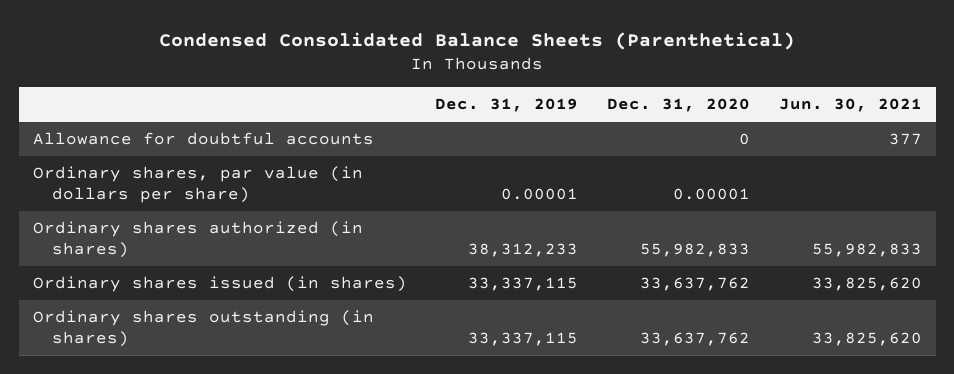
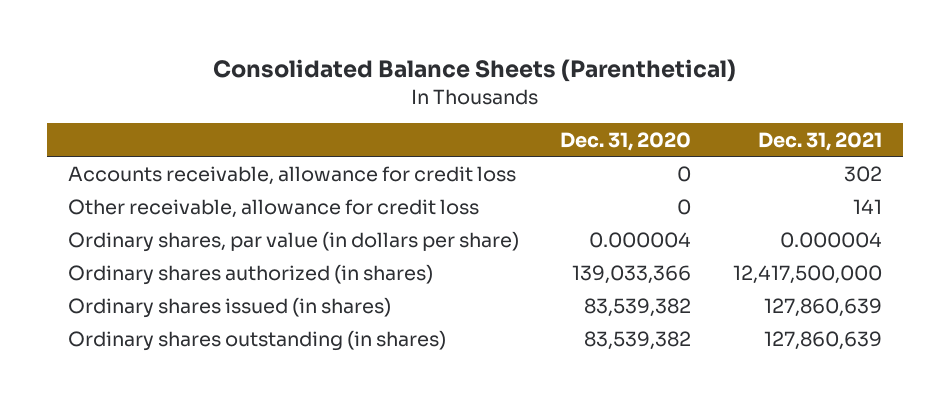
- Condensed Consolidated Balance Sheets (Parenthetical)
+ Consolidated Balance Sheets (Parenthetical)
- | Dec. 31, 2019 | Dec. 31, 2020 | Jun. 30, 2021
+ | Dec. 31, 2020 | Dec. 31, 2021
- Allowance for doubtful accounts | | 0 | 377
- Ordinary shares, par value (in dollars per share) | 0.00001 | 0.00001 |
- Ordinary shares authorized (in shares) | 38,312,233 | 55,982,833 | 55,982,833
- Ordinary shares issued (in shares) | 33,337,115 | 33,637,762 | 33,825,620
- Ordinary shares outstanding (in shares) | 33,337,115 | 33,637,762 | 33,825,620
+ Accounts receivable, allowance for credit loss | 0 | 302
+ Other receivable, allowance for credit loss | 0 | 141
+ Ordinary shares, par value (in dollars per share) | 0.000004 | 0.000004
+ Ordinary shares authorized (in shares) | 139,033,366 | 12,417,500,000
+ Ordinary shares issued (in shares) | 83,539,382 | 127,860,639
+ Ordinary shares outstanding (in shares) | 83,539,382 | 127,860,639

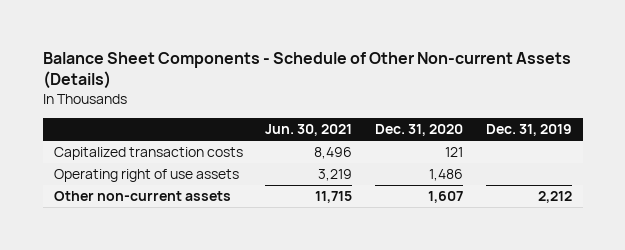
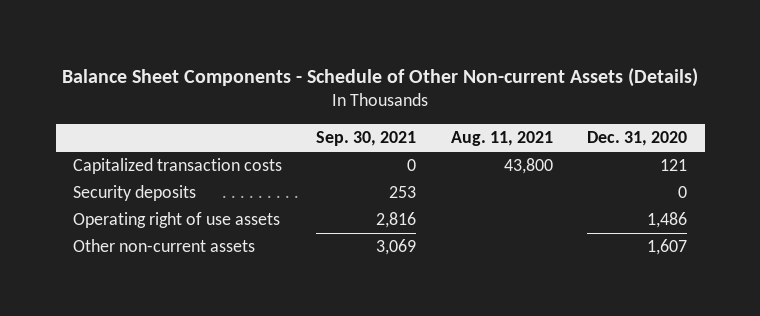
- | Jun. 30, 2021 | Dec. 31, 2020 | Dec. 31, 2019
+ | Sep. 30, 2021 | Aug. 11, 2021 | Dec. 31, 2020
+ Security deposits | 253 | | 0

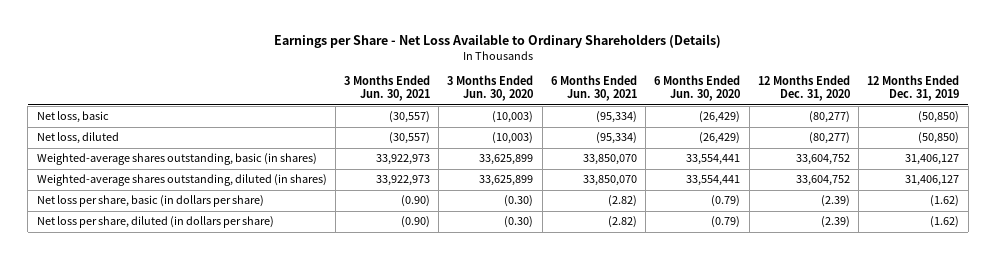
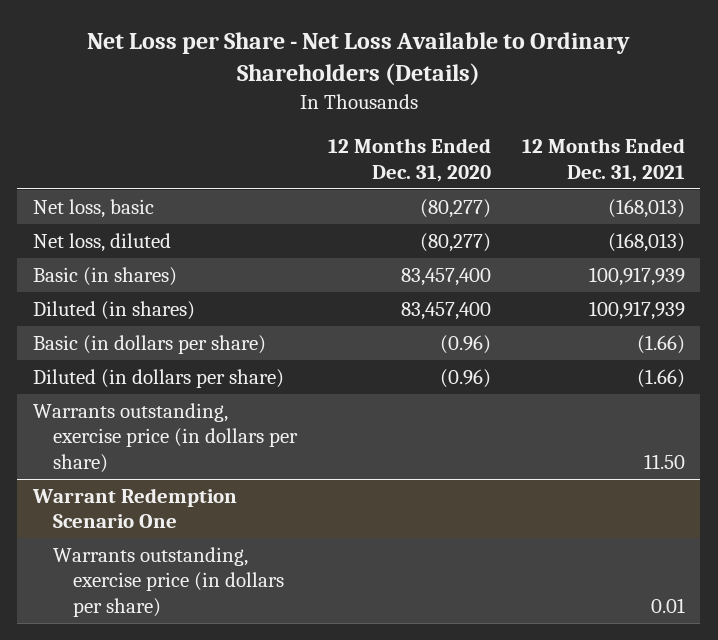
- Earnings per Share - Net Loss Available to Ordinary Shareholders (Details)
+ Net Loss per Share - Net Loss Available to Ordinary Shareholders (Details)
- | 3 Months Ended Jun. 30, 2021 | 3 Months Ended Jun. 30, 2020 | 6 Months Ended Jun. 30, 2021 | 6 Months Ended Jun. 30, 2020 | 12 Months Ended Dec. 31, 2020 | 12 Months Ended Dec. 31, 2019
+ | 12 Months Ended Dec. 31, 2020 | 12 Months Ended Dec. 31, 2021
- Weighted-average shares outstanding, basic (in shares) | 33,922,973 | 33,625,899 | 33,850,070 | 33,554,441 | 33,604,752 | 31,406,127
- Weighted-average shares outstanding, diluted (in shares) | 33,922,973 | 33,625,899 | 33,850,070 | 33,554,441 | 33,604,752 | 31,406,127
- Net loss per share, basic (in dollars per share) | (0.90) | (0.30) | (2.82) | (0.79) | (2.39) | (1.62)
- Net loss per share, diluted (in dollars per share) | (0.90) | (0.30) | (2.82) | (0.79) | (2.39) | (1.62)
+ Basic (in shares) | 83,457,400 | 100,917,939
+ Diluted (in shares) | 83,457,400 | 100,917,939
+ Basic (in dollars per share) | (0.96) | (1.66)
+ Diluted (in dollars per share) | (0.96) | (1.66)
+ Warrants outstanding, exercise price (in dollars per share) | | 11.50
+ Warrant Redemption Scenario One
+ Warrants outstanding, exercise price (in dollars per share) | | 0.01

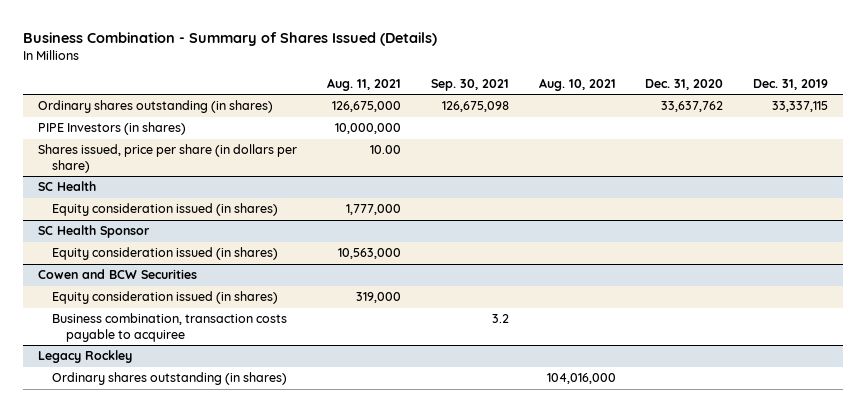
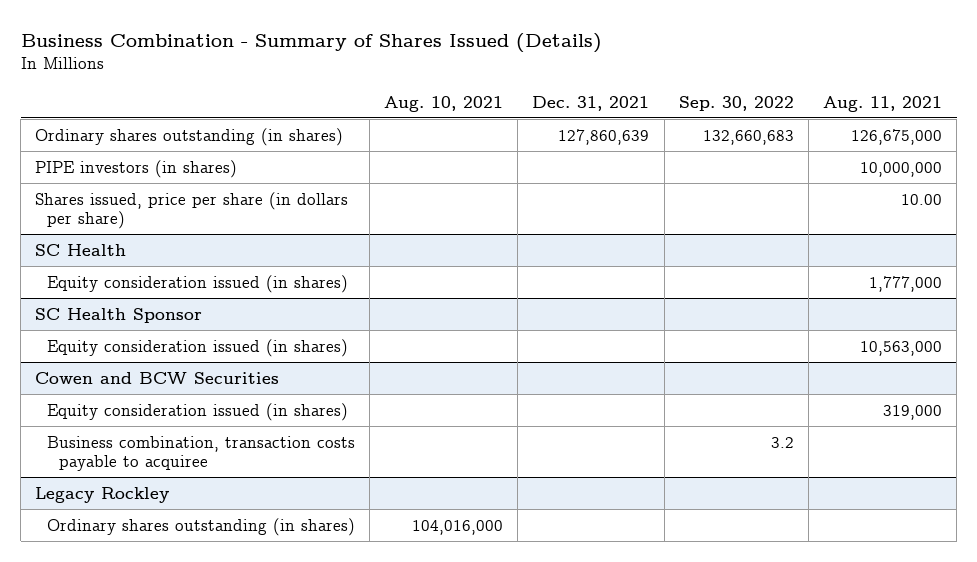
- | Aug. 11, 2021 | Sep. 30, 2021 | Aug. 10, 2021 | Dec. 31, 2020 | Dec. 31, 2019
+ | Aug. 10, 2021 | Dec. 31, 2021 | Sep. 30, 2022 | Aug. 11, 2021
- PIPE Investors (in shares) | 10,000,000 | | | |
+ PIPE investors (in shares) | | | | 10,000,000

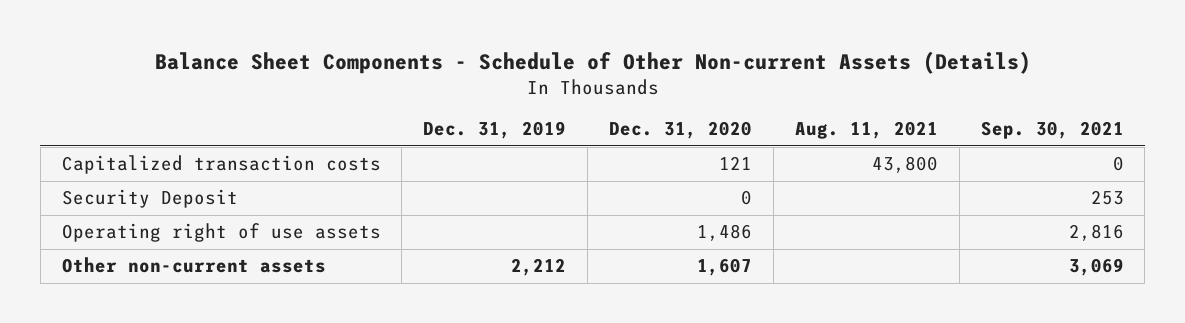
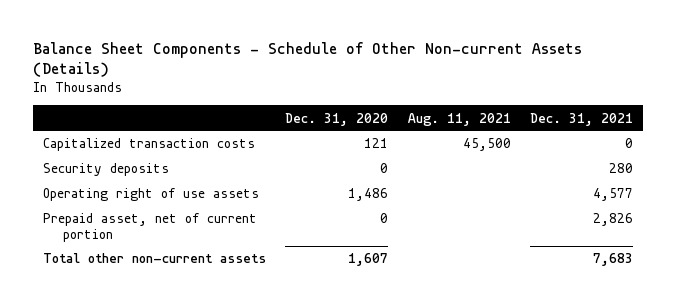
- | Dec. 31, 2019 | Dec. 31, 2020 | Aug. 11, 2021 | Sep. 30, 2021
+ | Dec. 31, 2020 | Aug. 11, 2021 | Dec. 31, 2021
- Capitalized transaction costs | | 121 | 43,800 | 0
- Security Deposit | | 0 | | 253
+ Capitalized transaction costs | 121 | 45,500 | 0
+ Security deposits | 0 | | 280
- Other non-current assets | 2,212 | 1,607 | | 3,069
+ Prepaid asset, net of current portion | 0 | | 2,826
+ Total other non-current assets | 1,607 | | 7,683

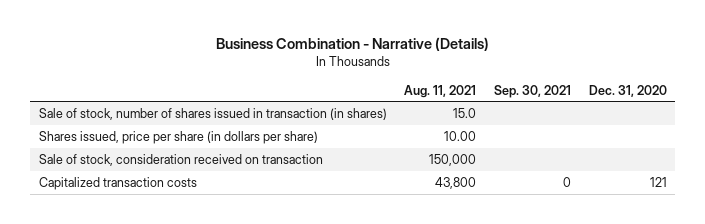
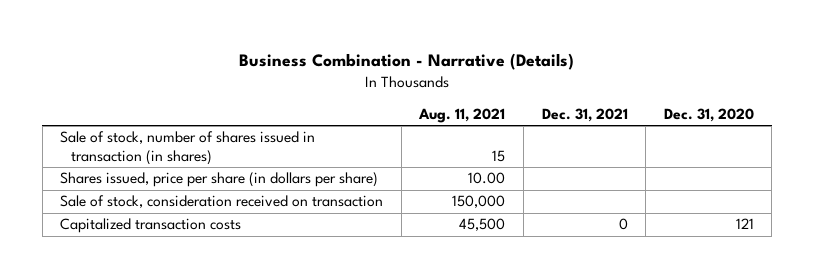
- | Aug. 11, 2021 | Sep. 30, 2021 | Dec. 31, 2020
+ | Aug. 11, 2021 | Dec. 31, 2021 | Dec. 31, 2020
- Sale of stock, number of shares issued in transaction (in shares) | 15.0 | |
+ Sale of stock, number of shares issued in transaction (in shares) | 15 | |
- Capitalized transaction costs | 43,800 | 0 | 121
+ Capitalized transaction costs | 45,500 | 0 | 121

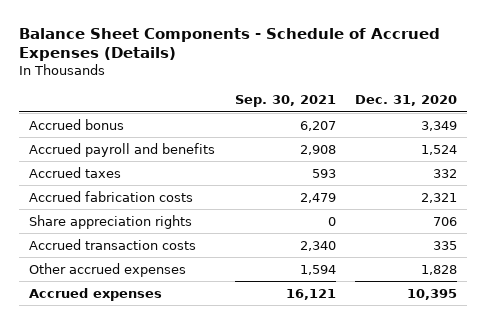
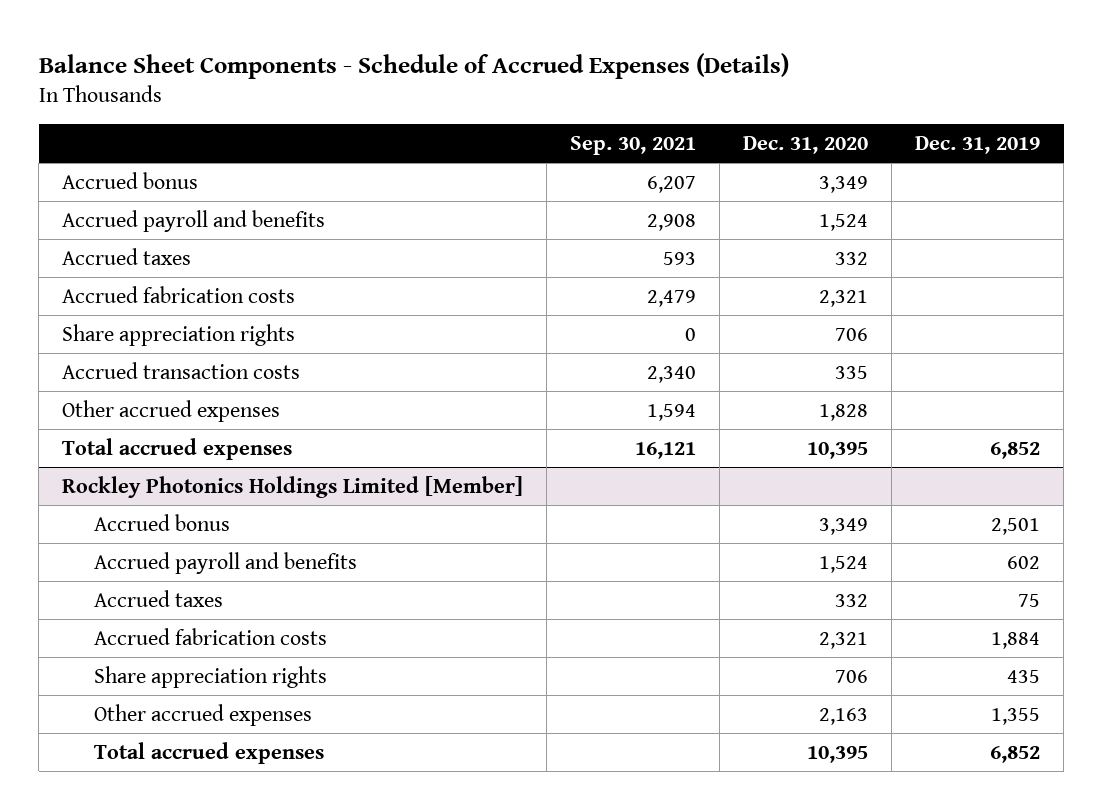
- | Sep. 30, 2021 | Dec. 31, 2020
+ | Sep. 30, 2021 | Dec. 31, 2020 | Dec. 31, 2019
- Accrued expenses | 16,121 | 10,395
+ Total accrued expenses | 16,121 | 10,395 | 6,852
+ Rockley Photonics Holdings Limited [Member]
+ Accrued bonus | | 3,349 | 2,501
+ Accrued payroll and benefits | | 1,524 | 602
+ Accrued taxes | | 332 | 75
+ Accrued fabrication costs | | 2,321 | 1,884
+ Share appreciation rights | | 706 | 435
+ Other accrued expenses | | 2,163 | 1,355
+ Total accrued expenses | | 10,395 | 6,852

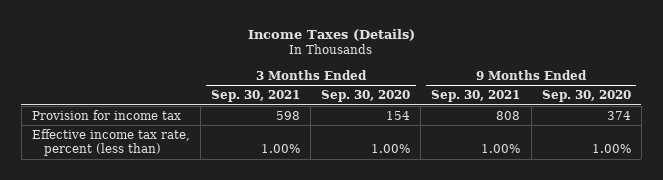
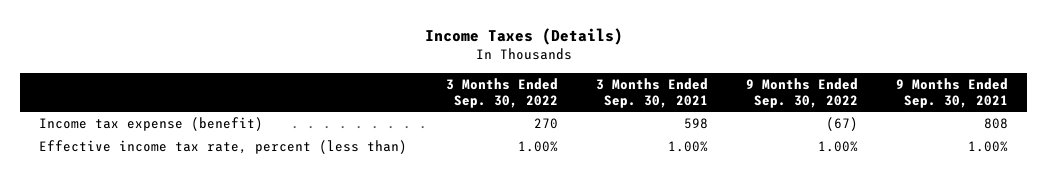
- | 3 Months Ended Sep. 30, 2021 | 3 Months Ended Sep. 30, 2020 | 9 Months Ended Sep. 30, 2021 | 9 Months Ended Sep. 30, 2020
+ | 3 Months Ended Sep. 30, 2022 | 3 Months Ended Sep. 30, 2021 | 9 Months Ended Sep. 30, 2022 | 9 Months Ended Sep. 30, 2021
- Provision for income tax | 598 | 154 | 808 | 374
+ Income tax expense (benefit) | 270 | 598 | (67) | 808

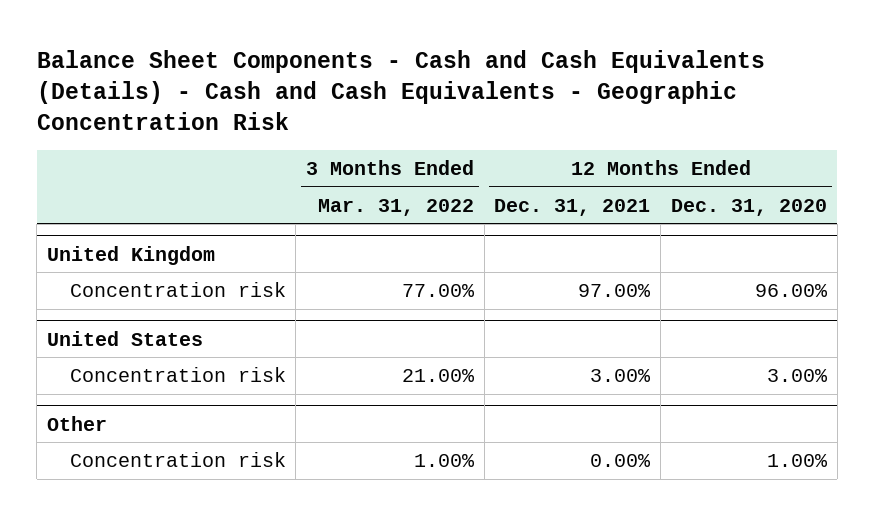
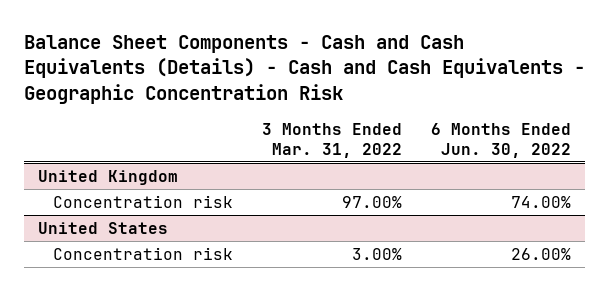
- | 3 Months Ended Mar. 31, 2022 | 12 Months Ended Dec. 31, 2021 | 12 Months Ended Dec. 31, 2020
+ | 3 Months Ended Mar. 31, 2022 | 6 Months Ended Jun. 30, 2022
@ United Kingdom
- Concentration risk | 77.00% | 97.00% | 96.00%
+ Concentration risk | 97.00% | 74.00%
@ United States
- Concentration risk | 21.00% | 3.00% | 3.00%
- Other
- Concentration risk | 1.00% | 0.00% | 1.00%
@ United States
+ Concentration risk | 3.00% | 26.00%

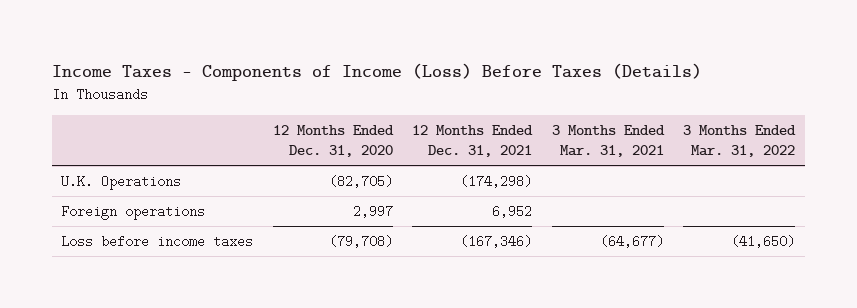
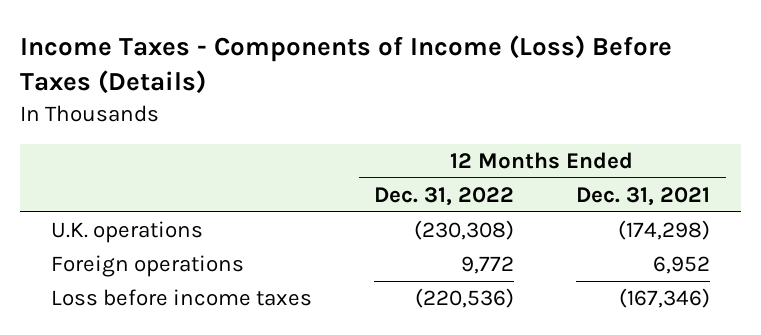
- | 12 Months Ended Dec. 31, 2020 | 12 Months Ended Dec. 31, 2021 | 3 Months Ended Mar. 31, 2021 | 3 Months Ended Mar. 31, 2022
+ | 12 Months Ended Dec. 31, 2022 | 12 Months Ended Dec. 31, 2021
- U.K. Operations | (82,705) | (174,298) | |
+ U.K. operations | (230,308) | (174,298)

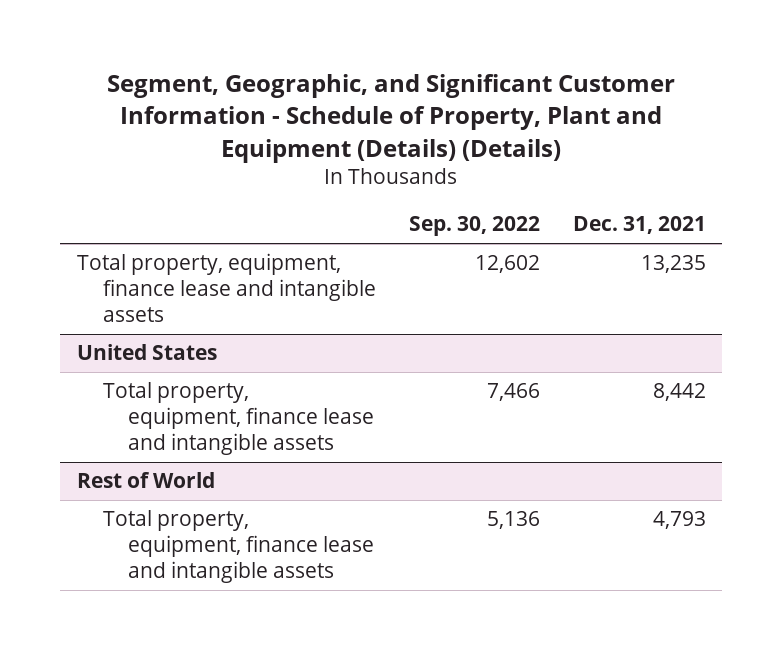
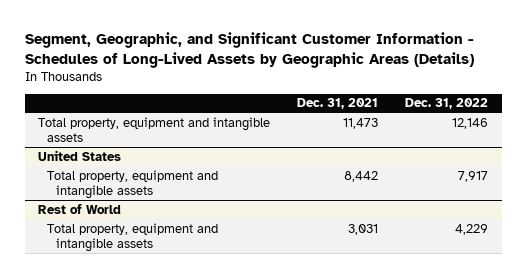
- Segment, Geographic, and Significant Customer Information - Schedule of Property, Plant and Equipment (Details) (Details)
+ Segment, Geographic, and Significant Customer Information - Schedules of Long-Lived Assets by Geographic Areas (Details)
- | Sep. 30, 2022 | Dec. 31, 2021
+ | Dec. 31, 2021 | Dec. 31, 2022
- Total property, equipment, finance lease and intangible assets | 12,602 | 13,235
+ Total property, equipment and intangible assets | 11,473 | 12,146
@ United States
- Total property, equipment, finance lease and intangible assets | 7,466 | 8,442
+ Total property, equipment and intangible assets | 8,442 | 7,917
@ Rest of World
- Total property, equipment, finance lease and intangible assets | 5,136 | 4,793
+ Total property, equipment and intangible assets | 3,031 | 4,229

